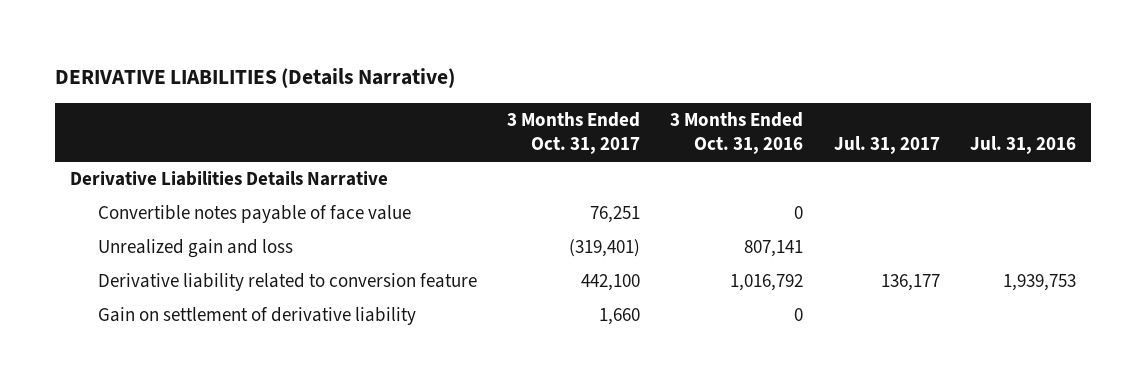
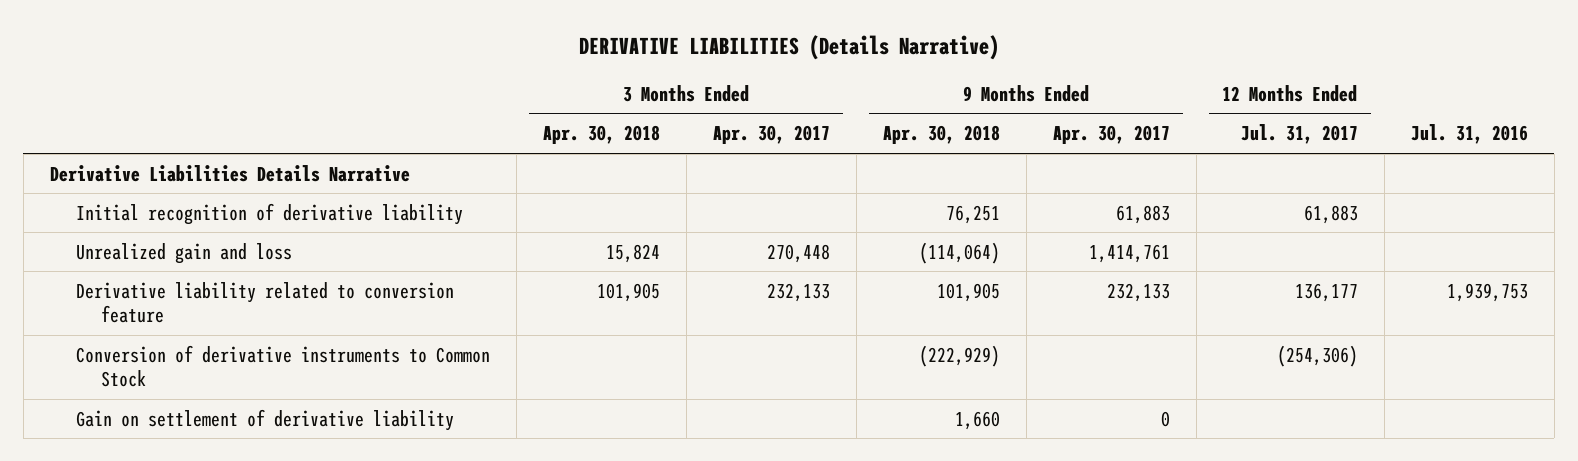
- | 3 Months Ended Oct. 31, 2017 | 3 Months Ended Oct. 31, 2016 | Jul. 31, 2017 | Jul. 31, 2016
+ | 3 Months Ended Apr. 30, 2018 | 3 Months Ended Apr. 30, 2017 | 9 Months Ended Apr. 30, 2018 | 9 Months Ended Apr. 30, 2017 | 12 Months Ended Jul. 31, 2017 | Jul. 31, 2016
- Convertible notes payable of face value | 76,251 | 0 | |
+ Initial recognition of derivative liability | | | 76,251 | 61,883 | 61,883 |
+ Conversion of derivative instruments to Common Stock | | | (222,929) | | (254,306) |

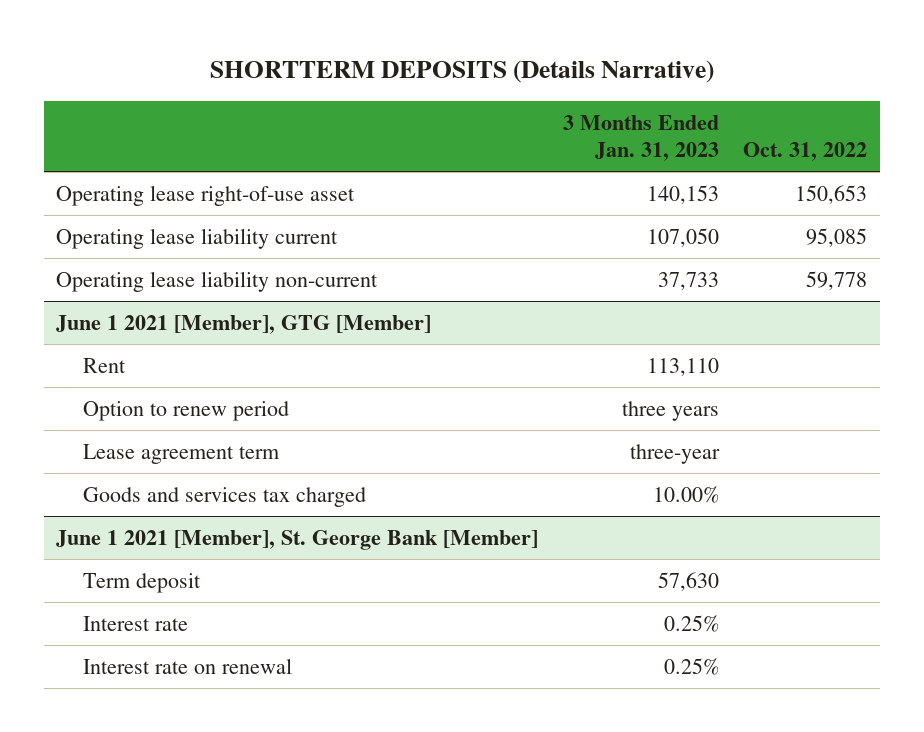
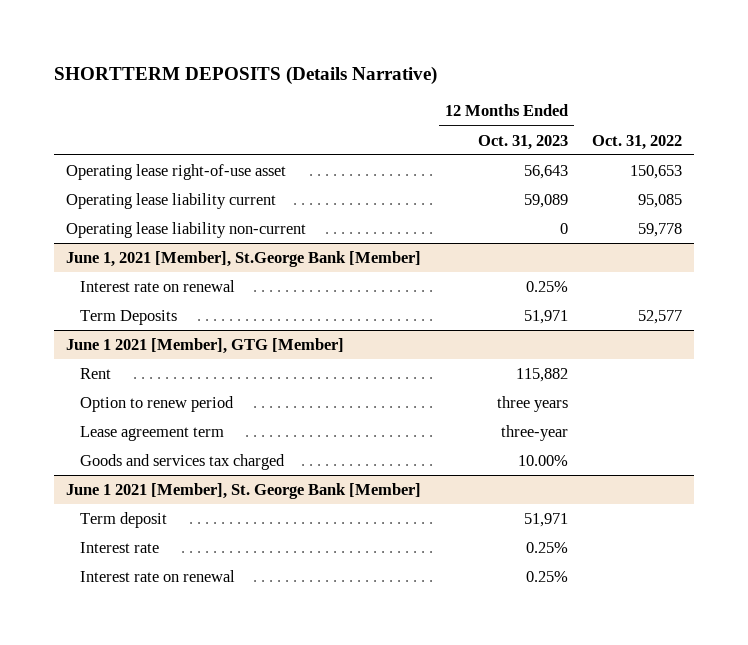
- | 3 Months Ended Jan. 31, 2023 | Oct. 31, 2022
+ | 12 Months Ended Oct. 31, 2023 | Oct. 31, 2022
+ June 1, 2021 [Member], St.George Bank [Member]
+ Interest rate on renewal | 0.25% |
+ Term Deposits | 51,971 | 52,577

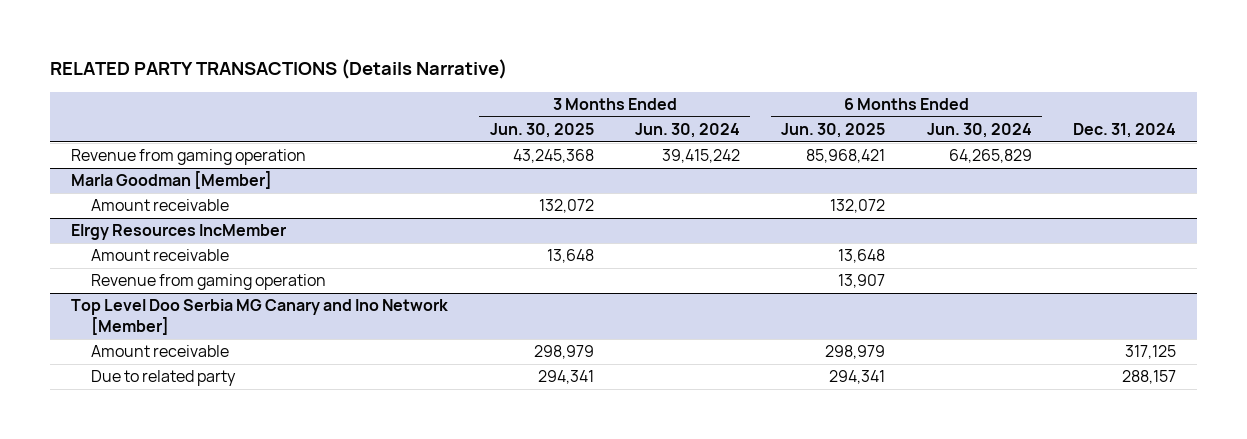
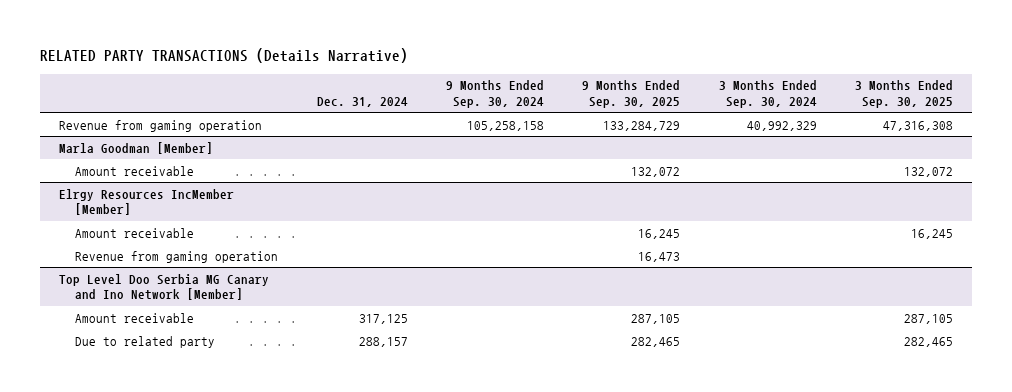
- | 3 Months Ended Jun. 30, 2025 | 3 Months Ended Jun. 30, 2024 | 6 Months Ended Jun. 30, 2025 | 6 Months Ended Jun. 30, 2024 | Dec. 31, 2024
+ | Dec. 31, 2024 | 9 Months Ended Sep. 30, 2024 | 9 Months Ended Sep. 30, 2025 | 3 Months Ended Sep. 30, 2024 | 3 Months Ended Sep. 30, 2025
- Elrgy Resources IncMember
+ Elrgy Resources IncMember [Member]

